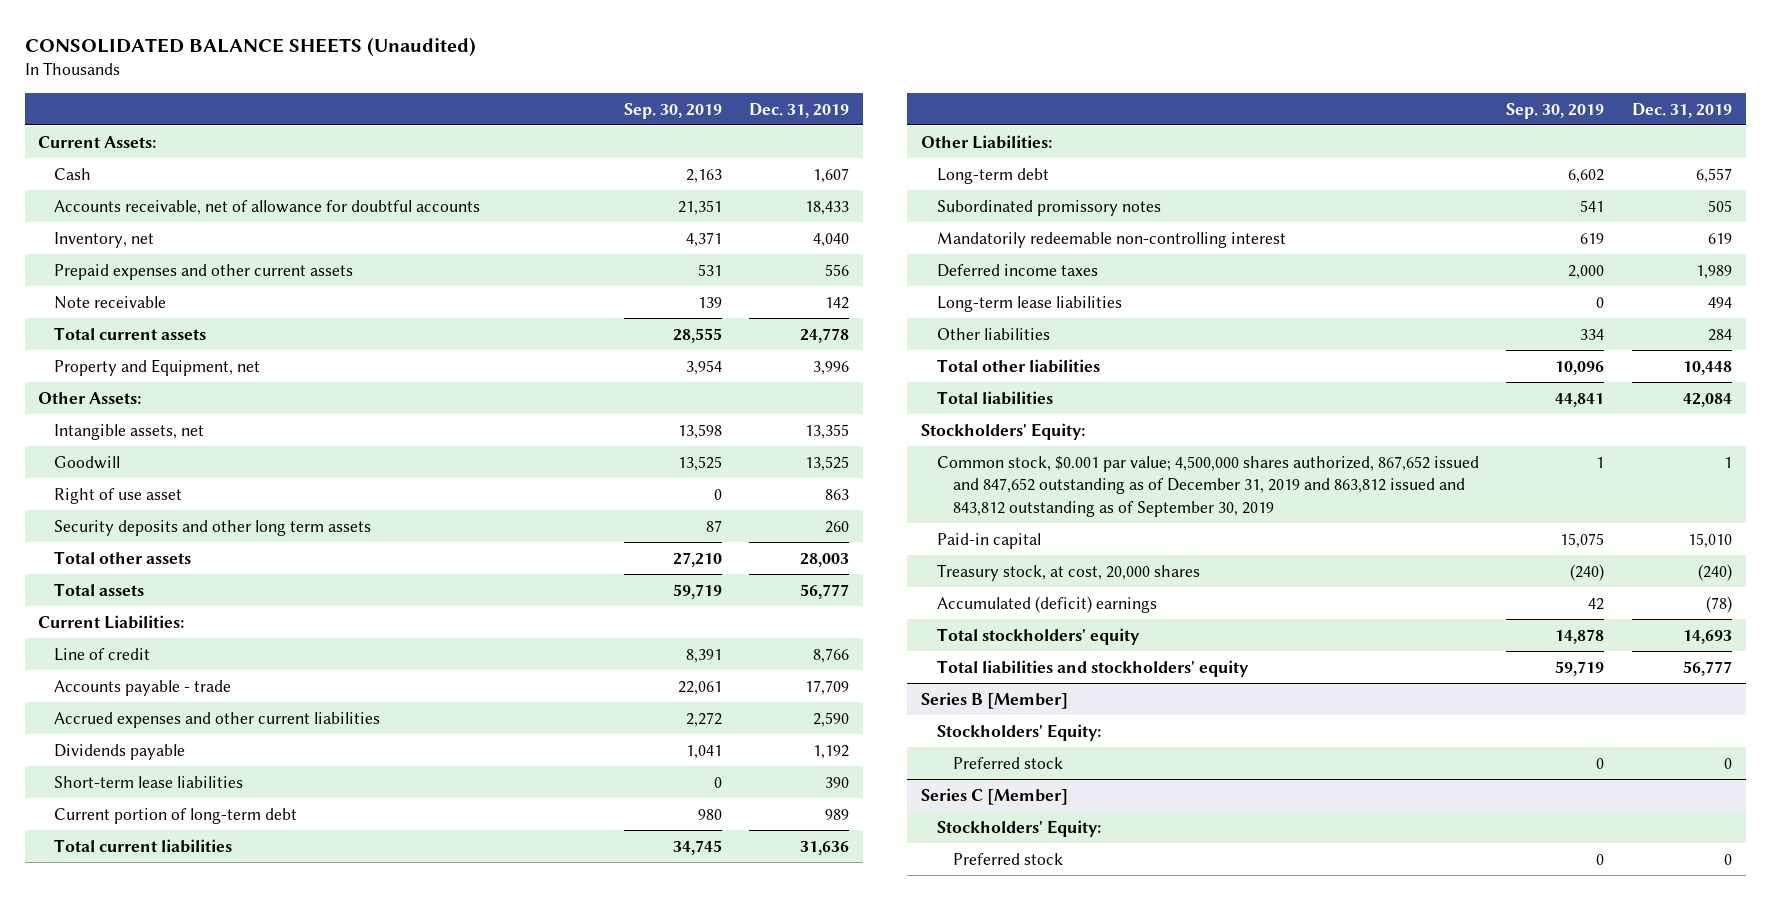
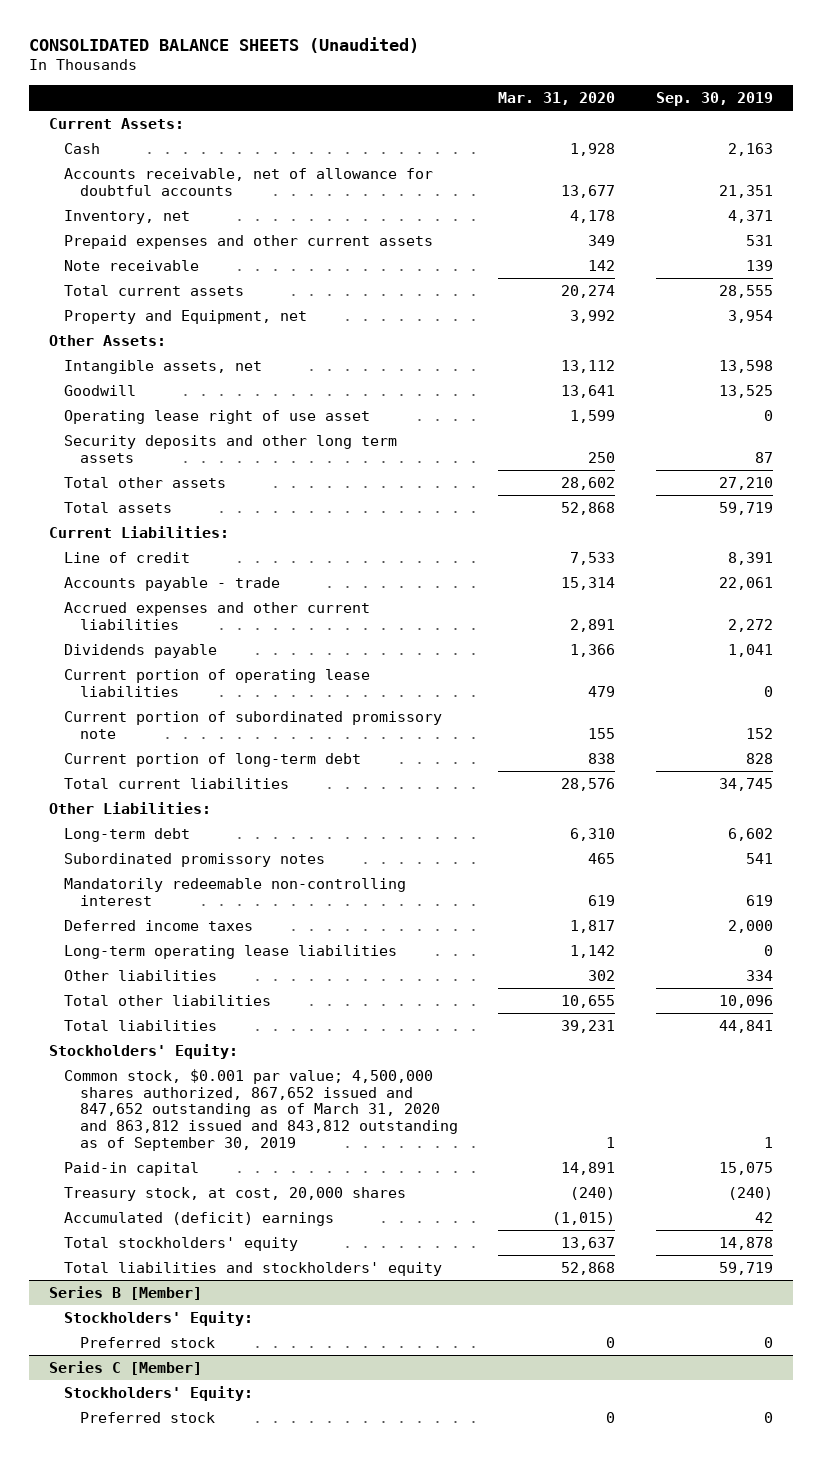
- | Sep. 30, 2019 | Dec. 31, 2019
+ | Mar. 31, 2020 | Sep. 30, 2019
- Right of use asset | 0 | 863
+ Operating lease right of use asset | 1,599 | 0
- Short-term lease liabilities | 0 | 390
- Current portion of long-term debt | 980 | 989
+ Current portion of operating lease liabilities | 479 | 0
+ Current portion of subordinated promissory note | 155 | 152
+ Current portion of long-term debt | 838 | 828
- Long-term lease liabilities | 0 | 494
+ Long-term operating lease liabilities | 1,142 | 0
- Common stock, $0.001 par value; 4,500,000 shares authorized, 867,652 issued and 847,652 outstanding as of December 31, 2019 and 863,812 issued and 843,812 outstanding as of September 30, 2019 | 1 | 1
+ Common stock, $0.001 par value; 4,500,000 shares authorized, 867,652 issued and 847,652 outstanding as of March 31, 2020 and 863,812 issued and 843,812 outstanding as of September 30, 2019 | 1 | 1

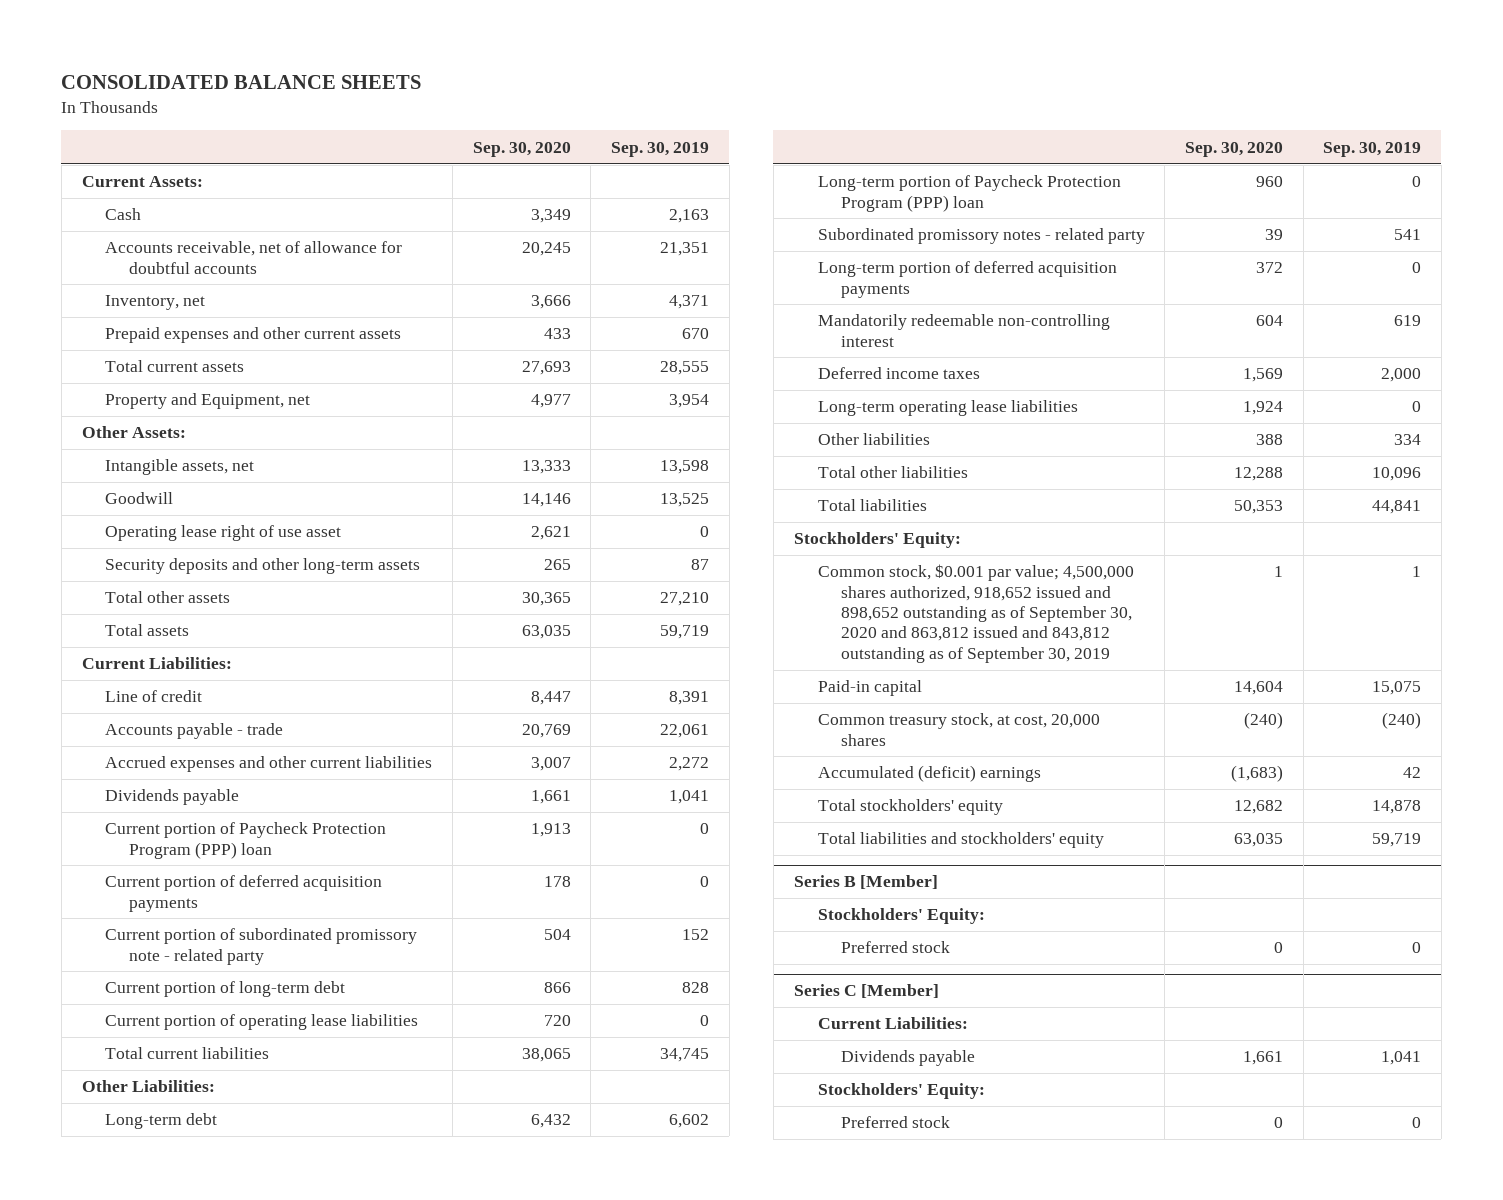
- CONSOLIDATED BALANCE SHEETS (Unaudited)
+ CONSOLIDATED BALANCE SHEETS
- | Mar. 31, 2020 | Sep. 30, 2019
+ | Sep. 30, 2020 | Sep. 30, 2019
- Prepaid expenses and other current assets | 349 | 531
- Note receivable | 142 | 139
+ Prepaid expenses and other current assets | 433 | 670
- Security deposits and other long term assets | 250 | 87
+ Security deposits and other long-term assets | 265 | 87
- Current portion of subordinated promissory note | 155 | 152
+ Current portion of Paycheck Protection Program (PPP) loan | 1,913 | 0
+ Current portion of deferred acquisition payments | 178 | 0
+ Current portion of subordinated promissory note - related party | 504 | 152
moved down: Current portion of operating lease liabilities | 720 | 0
- Subordinated promissory notes | 465 | 541
+ Long-term portion of Paycheck Protection Program (PPP) loan | 960 | 0
+ Subordinated promissory notes - related party | 39 | 541
+ Long-term portion of deferred acquisition payments | 372 | 0
- Common stock, $0.001 par value; 4,500,000 shares authorized, 867,652 issued and 847,652 outstanding as of March 31, 2020 and 863,812 issued and 843,812 outstanding as of September 30, 2019 | 1 | 1
+ Common stock, $0.001 par value; 4,500,000 shares authorized, 918,652 issued and 898,652 outstanding as of September 30, 2020 and 863,812 issued and 843,812 outstanding as of September 30, 2019 | 1 | 1
- Treasury stock, at cost, 20,000 shares | (240) | (240)
+ Common treasury stock, at cost, 20,000 shares | (240) | (240)
@ Series C [Member]
+ Current Liabilities:
+ Dividends payable | 1,661 | 1,041

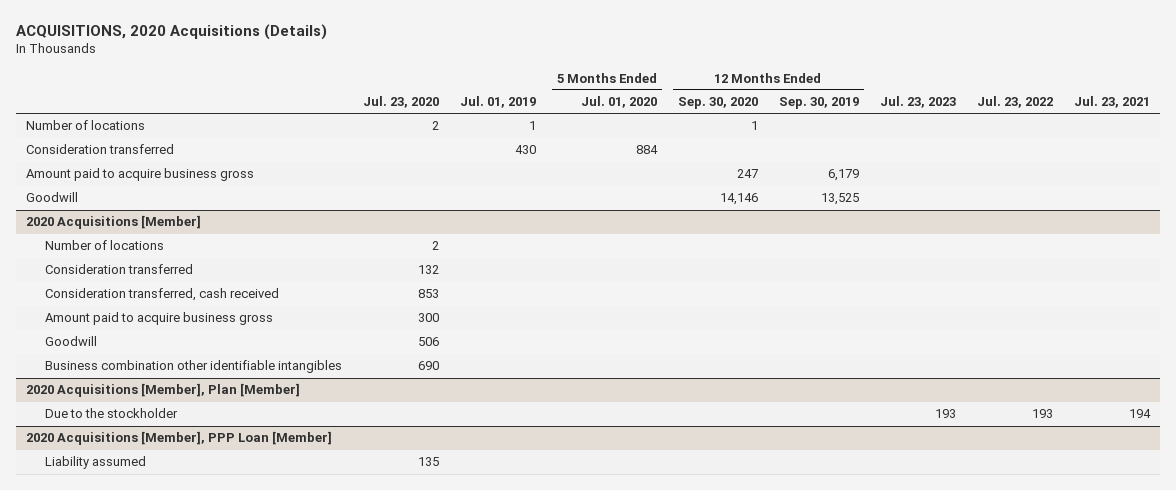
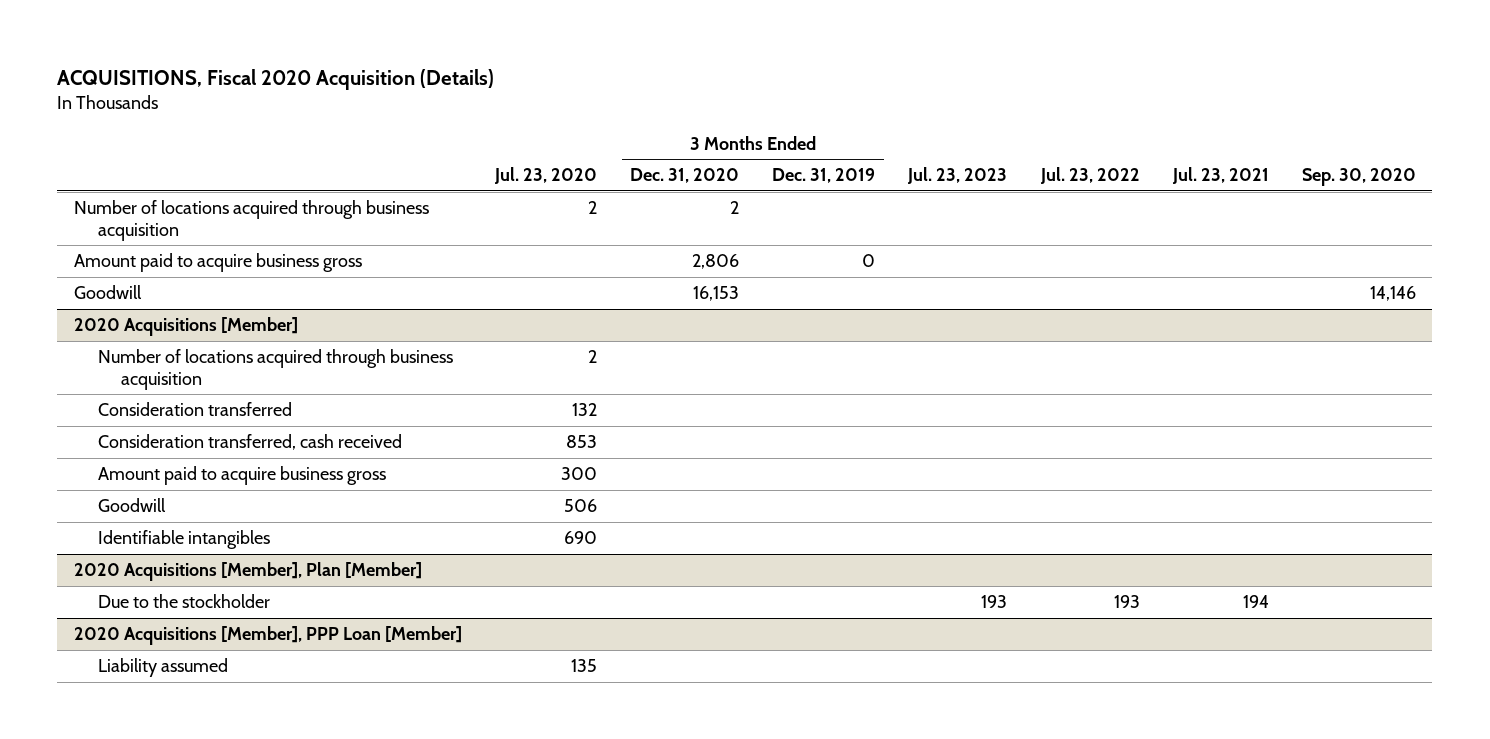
- ACQUISITIONS, 2020 Acquisitions (Details)
+ ACQUISITIONS, Fiscal 2020 Acquisition (Details)
- | Jul. 23, 2020 | Jul. 01, 2019 | 5 Months Ended Jul. 01, 2020 | 12 Months Ended Sep. 30, 2020 | 12 Months Ended Sep. 30, 2019 | Jul. 23, 2023 | Jul. 23, 2022 | Jul. 23, 2021
+ | Jul. 23, 2020 | 3 Months Ended Dec. 31, 2020 | 3 Months Ended Dec. 31, 2019 | Jul. 23, 2023 | Jul. 23, 2022 | Jul. 23, 2021 | Sep. 30, 2020
- Number of locations | 2 | 1 | | 1 | | | |
- Consideration transferred | | 430 | 884 | | | | |
+ Number of locations acquired through business acquisition | 2 | 2 | | | | |
@ 2020 Acquisitions [Member]
- Number of locations | 2 | | | | | | |
+ Number of locations acquired through business acquisition | 2 | | | | | |
- Business combination other identifiable intangibles | 690 | | | | | | |
+ Identifiable intangibles | 690 | | | | | |

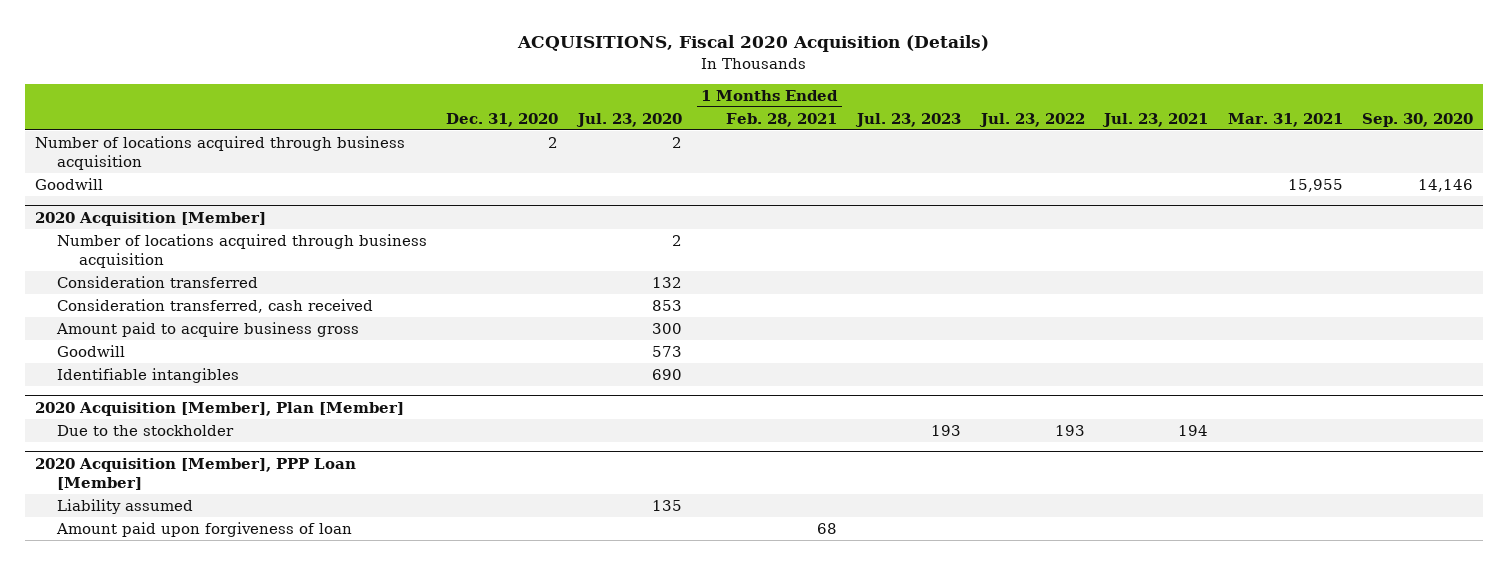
- | Jul. 23, 2020 | 3 Months Ended Dec. 31, 2020 | 3 Months Ended Dec. 31, 2019 | Jul. 23, 2023 | Jul. 23, 2022 | Jul. 23, 2021 | Sep. 30, 2020
+ | Dec. 31, 2020 | Jul. 23, 2020 | 1 Months Ended Feb. 28, 2021 | Jul. 23, 2023 | Jul. 23, 2022 | Jul. 23, 2021 | Mar. 31, 2021 | Sep. 30, 2020
- Amount paid to acquire business gross | | 2,806 | 0 | | | |
- 2020 Acquisitions [Member]
+ 2020 Acquisition [Member]
- Goodwill | 506 | | | | | |
+ Goodwill | | 573 | | | | | |
- 2020 Acquisitions [Member], Plan [Member]
+ 2020 Acquisition [Member], Plan [Member]
- 2020 Acquisitions [Member], PPP Loan [Member]
+ 2020 Acquisition [Member], PPP Loan [Member]
+ Amount paid upon forgiveness of loan | | | 68 | | | | |

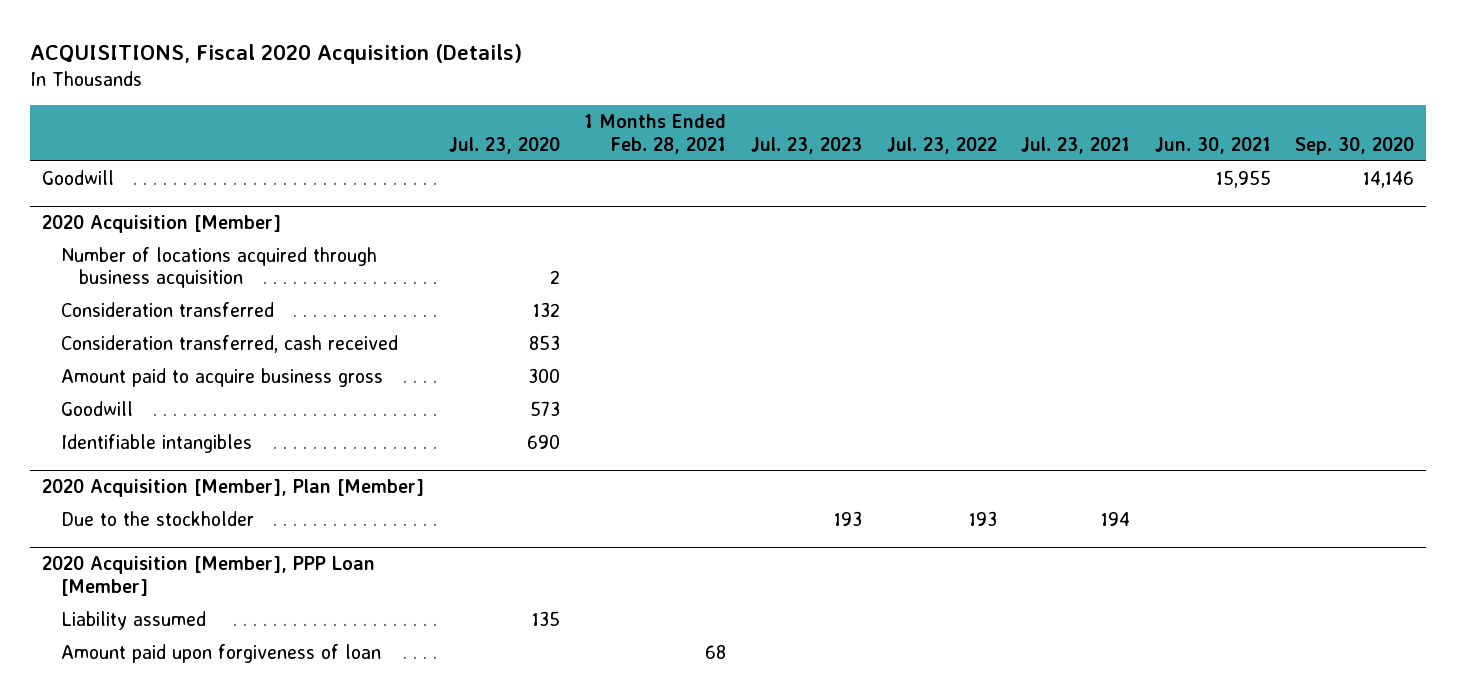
- | Dec. 31, 2020 | Jul. 23, 2020 | 1 Months Ended Feb. 28, 2021 | Jul. 23, 2023 | Jul. 23, 2022 | Jul. 23, 2021 | Mar. 31, 2021 | Sep. 30, 2020
+ | Jul. 23, 2020 | 1 Months Ended Feb. 28, 2021 | Jul. 23, 2023 | Jul. 23, 2022 | Jul. 23, 2021 | Jun. 30, 2021 | Sep. 30, 2020
- Number of locations acquired through business acquisition | 2 | 2 | | | | | |

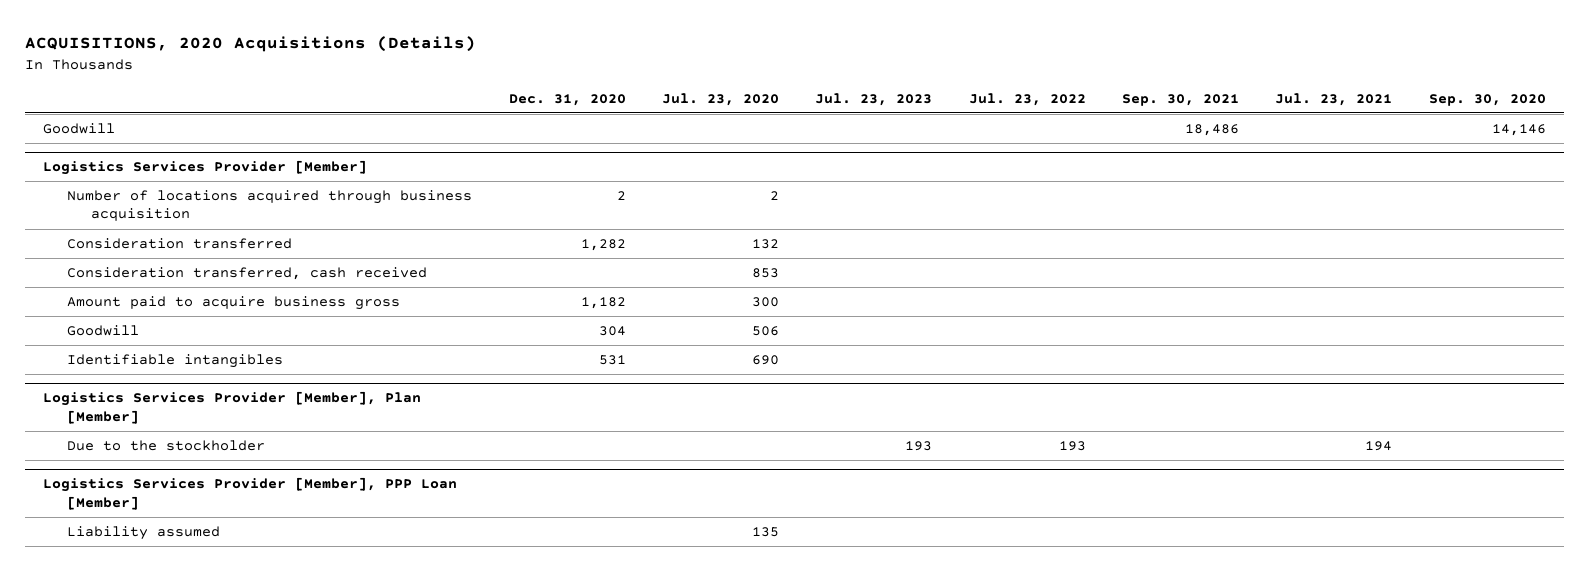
- ACQUISITIONS, Fiscal 2020 Acquisition (Details)
+ ACQUISITIONS, 2020 Acquisitions (Details)
- | Jul. 23, 2020 | 1 Months Ended Feb. 28, 2021 | Jul. 23, 2023 | Jul. 23, 2022 | Jul. 23, 2021 | Jun. 30, 2021 | Sep. 30, 2020
+ | Dec. 31, 2020 | Jul. 23, 2020 | Jul. 23, 2023 | Jul. 23, 2022 | Sep. 30, 2021 | Jul. 23, 2021 | Sep. 30, 2020
- 2020 Acquisition [Member]
+ Logistics Services Provider [Member]
- Goodwill | 573 | | | | | |
+ Goodwill | 304 | 506 | | | | |
- 2020 Acquisition [Member], Plan [Member]
+ Logistics Services Provider [Member], Plan [Member]
- 2020 Acquisition [Member], PPP Loan [Member]
+ Logistics Services Provider [Member], PPP Loan [Member]
- Amount paid upon forgiveness of loan | | 68 | | | | |

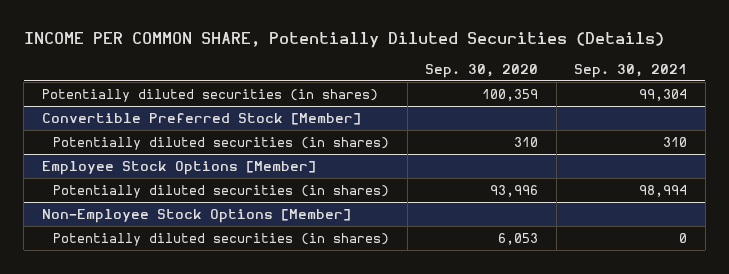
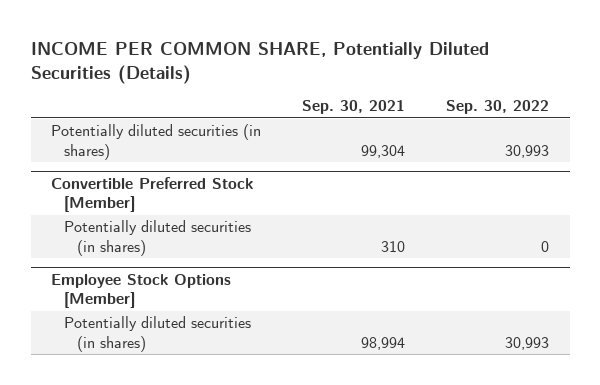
- | Sep. 30, 2020 | Sep. 30, 2021
+ | Sep. 30, 2021 | Sep. 30, 2022
- Non-Employee Stock Options [Member]
- Potentially diluted securities (in shares) | 6,053 | 0

